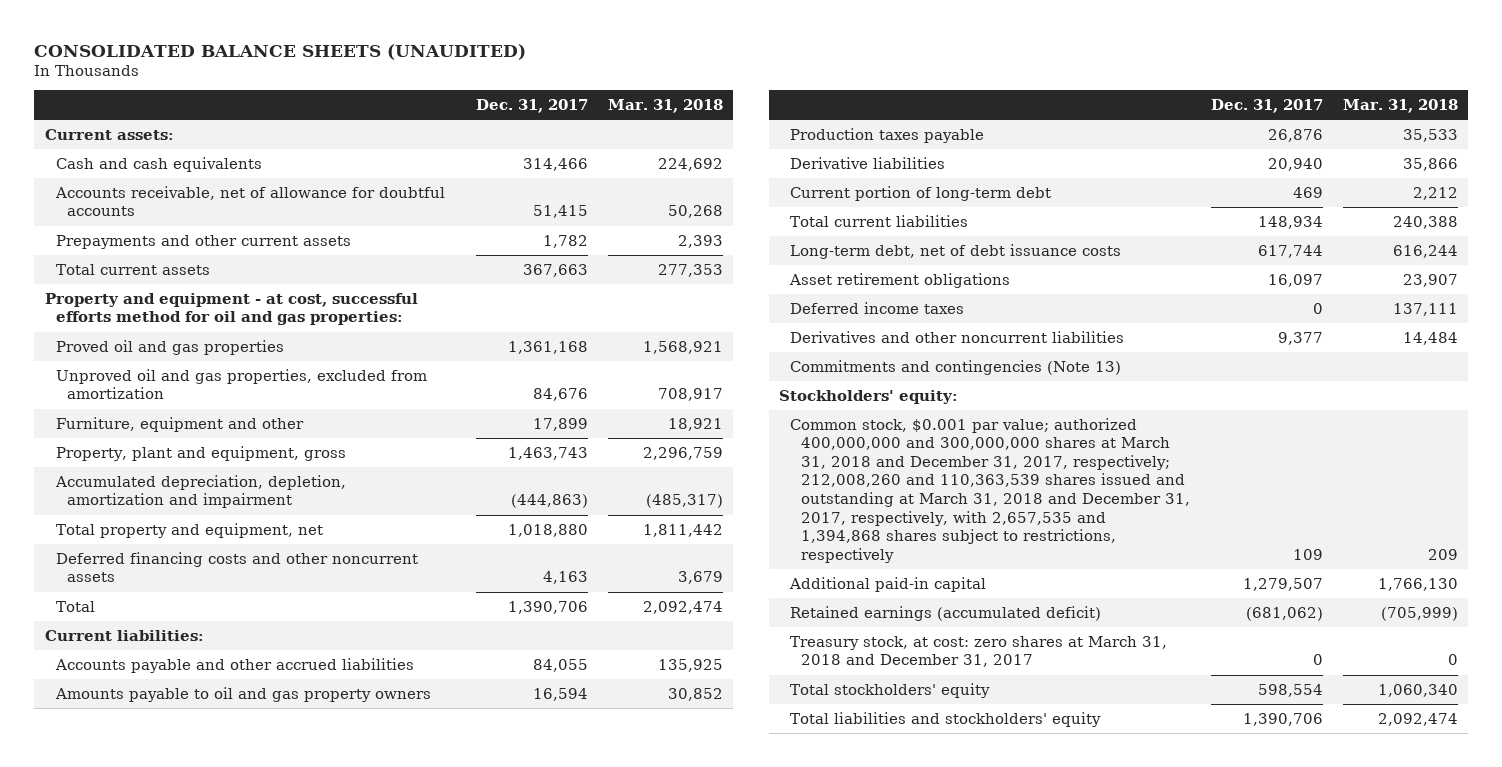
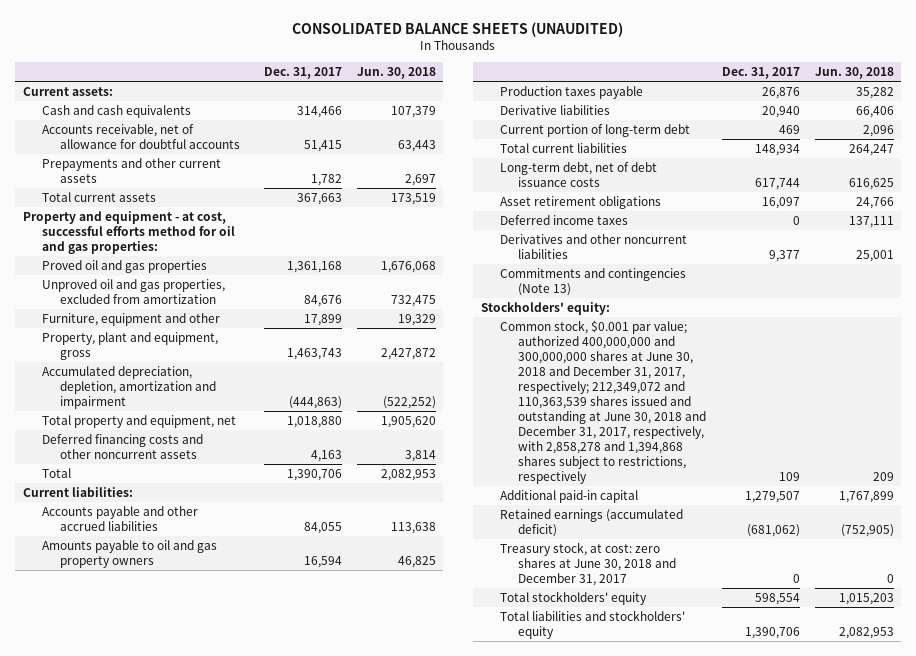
- | Dec. 31, 2017 | Mar. 31, 2018
+ | Dec. 31, 2017 | Jun. 30, 2018
- Common stock, $0.001 par value; authorized 400,000,000 and 300,000,000 shares at March 31, 2018 and December 31, 2017, respectively; 212,008,260 and 110,363,539 shares issued and outstanding at March 31, 2018 and December 31, 2017, respectively, with 2,657,535 and 1,394,868 shares subject to restrictions, respectively | 109 | 209
+ Common stock, $0.001 par value; authorized 400,000,000 and 300,000,000 shares at June 30, 2018 and December 31, 2017, respectively; 212,349,072 and 110,363,539 shares issued and outstanding at June 30, 2018 and December 31, 2017, respectively, with 2,858,278 and 1,394,868 shares subject to restrictions, respectively | 109 | 209
- Treasury stock, at cost: zero shares at March 31, 2018 and December 31, 2017 | 0 | 0
+ Treasury stock, at cost: zero shares at June 30, 2018 and December 31, 2017 | 0 | 0

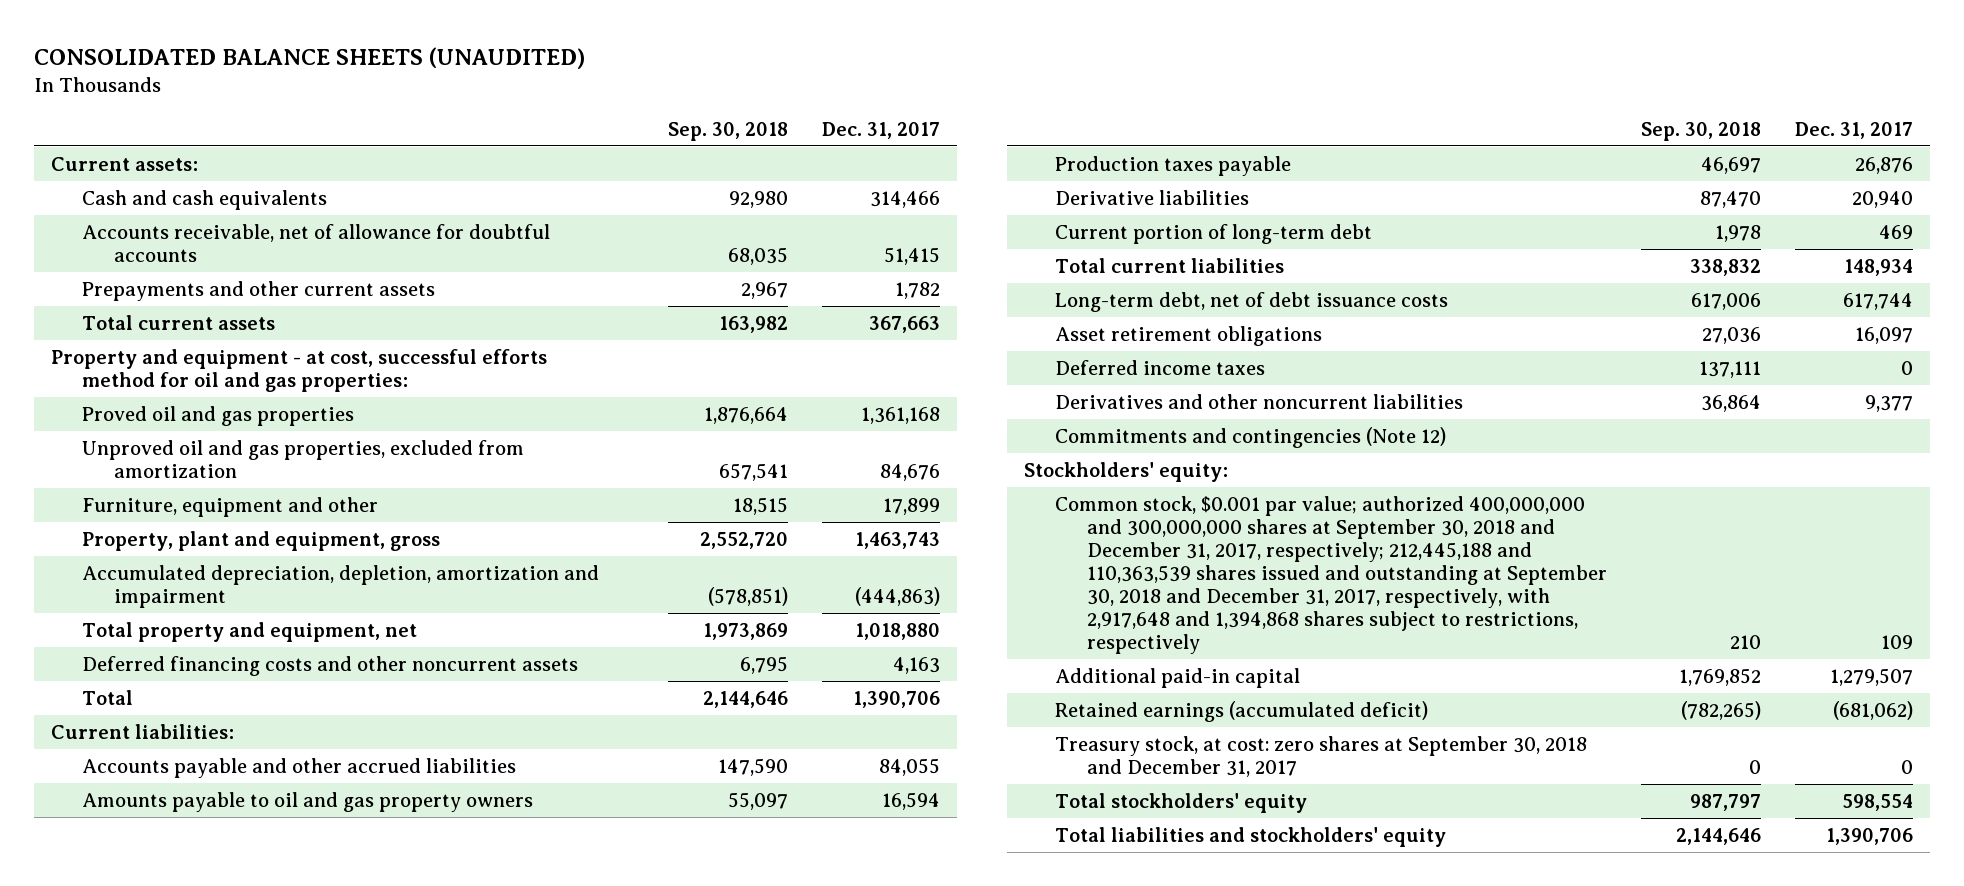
- | Dec. 31, 2017 | Jun. 30, 2018
+ | Sep. 30, 2018 | Dec. 31, 2017
- Commitments and contingencies (Note 13)
+ Commitments and contingencies (Note 12)
- Common stock, $0.001 par value; authorized 400,000,000 and 300,000,000 shares at June 30, 2018 and December 31, 2017, respectively; 212,349,072 and 110,363,539 shares issued and outstanding at June 30, 2018 and December 31, 2017, respectively, with 2,858,278 and 1,394,868 shares subject to restrictions, respectively | 109 | 209
+ Common stock, $0.001 par value; authorized 400,000,000 and 300,000,000 shares at September 30, 2018 and December 31, 2017, respectively; 212,445,188 and 110,363,539 shares issued and outstanding at September 30, 2018 and December 31, 2017, respectively, with 2,917,648 and 1,394,868 shares subject to restrictions, respectively | 210 | 109
- Treasury stock, at cost: zero shares at June 30, 2018 and December 31, 2017 | 0 | 0
+ Treasury stock, at cost: zero shares at September 30, 2018 and December 31, 2017 | 0 | 0

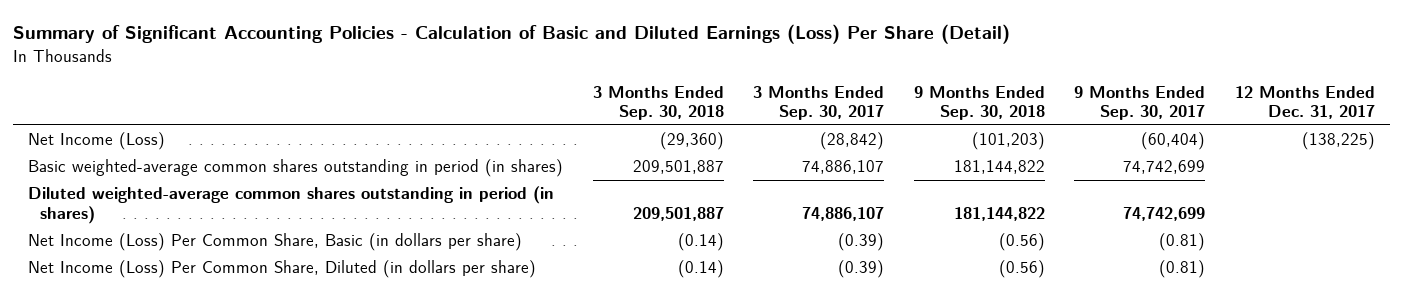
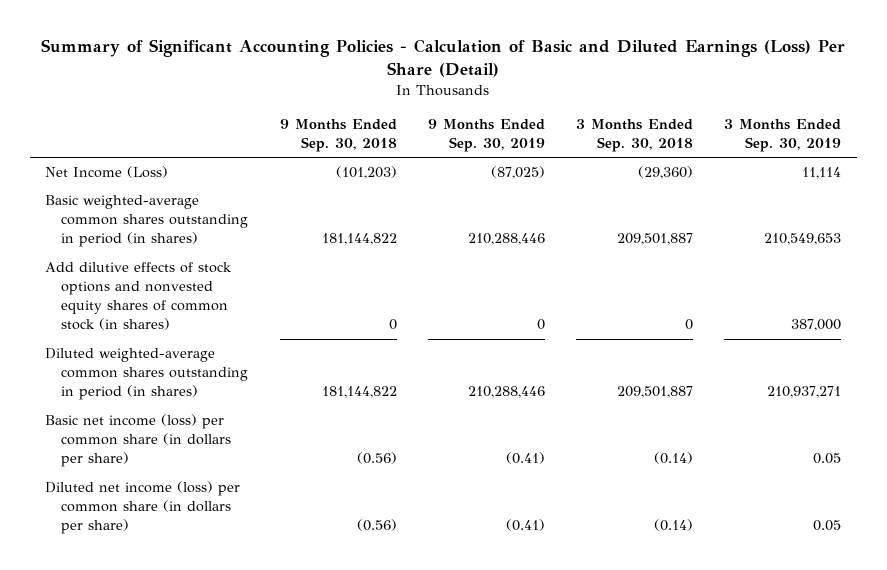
- | 3 Months Ended Sep. 30, 2018 | 3 Months Ended Sep. 30, 2017 | 9 Months Ended Sep. 30, 2018 | 9 Months Ended Sep. 30, 2017 | 12 Months Ended Dec. 31, 2017
+ | 9 Months Ended Sep. 30, 2018 | 9 Months Ended Sep. 30, 2019 | 3 Months Ended Sep. 30, 2018 | 3 Months Ended Sep. 30, 2019
+ Add dilutive effects of stock options and nonvested equity shares of common stock (in shares) | 0 | 0 | 0 | 387,000
- Net Income (Loss) Per Common Share, Basic (in dollars per share) | (0.14) | (0.39) | (0.56) | (0.81) |
- Net Income (Loss) Per Common Share, Diluted (in dollars per share) | (0.14) | (0.39) | (0.56) | (0.81) |
+ Basic net income (loss) per common share (in dollars per share) | (0.56) | (0.41) | (0.14) | 0.05
+ Diluted net income (loss) per common share (in dollars per share) | (0.56) | (0.41) | (0.14) | 0.05

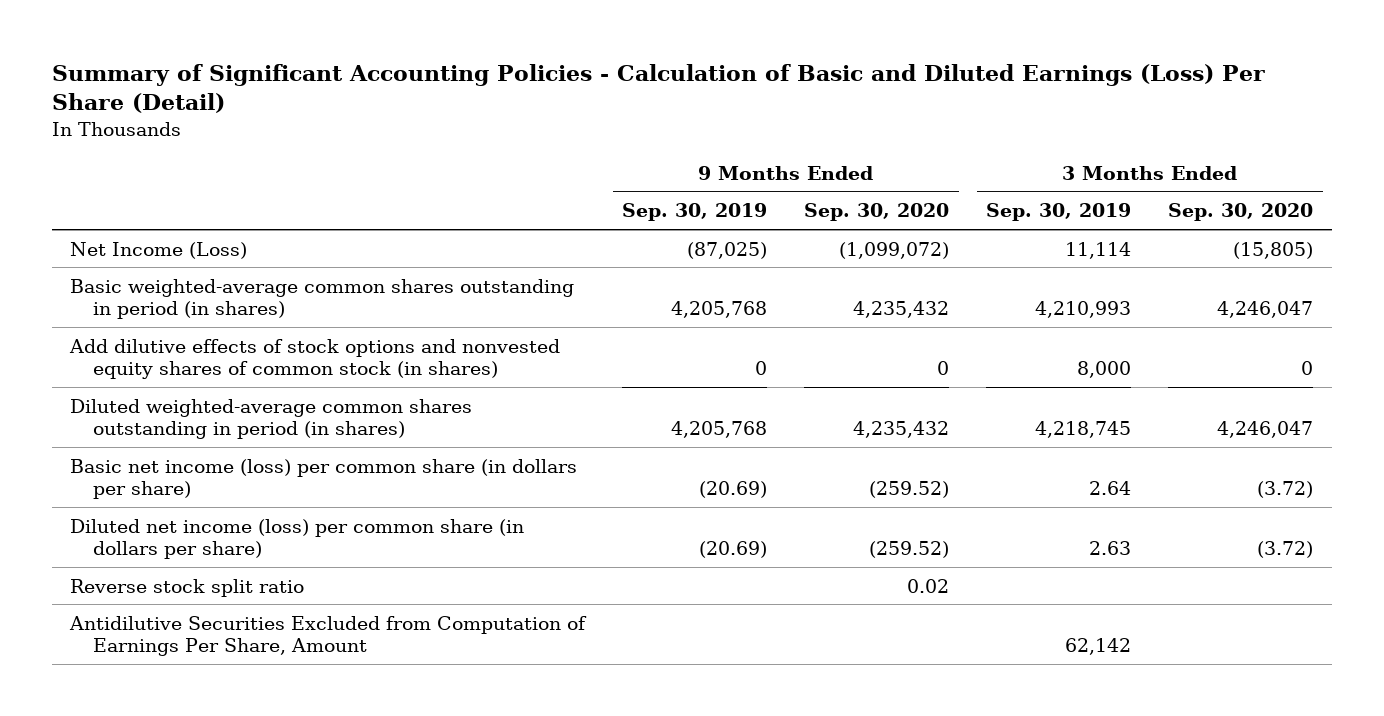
- | 9 Months Ended Sep. 30, 2018 | 9 Months Ended Sep. 30, 2019 | 3 Months Ended Sep. 30, 2018 | 3 Months Ended Sep. 30, 2019
+ | 9 Months Ended Sep. 30, 2019 | 9 Months Ended Sep. 30, 2020 | 3 Months Ended Sep. 30, 2019 | 3 Months Ended Sep. 30, 2020
- Basic weighted-average common shares outstanding in period (in shares) | 181,144,822 | 210,288,446 | 209,501,887 | 210,549,653
- Add dilutive effects of stock options and nonvested equity shares of common stock (in shares) | 0 | 0 | 0 | 387,000
- Diluted weighted-average common shares outstanding in period (in shares) | 181,144,822 | 210,288,446 | 209,501,887 | 210,937,271
- Basic net income (loss) per common share (in dollars per share) | (0.56) | (0.41) | (0.14) | 0.05
- Diluted net income (loss) per common share (in dollars per share) | (0.56) | (0.41) | (0.14) | 0.05
+ Basic weighted-average common shares outstanding in period (in shares) | 4,205,768 | 4,235,432 | 4,210,993 | 4,246,047
+ Add dilutive effects of stock options and nonvested equity shares of common stock (in shares) | 0 | 0 | 8,000 | 0
+ Diluted weighted-average common shares outstanding in period (in shares) | 4,205,768 | 4,235,432 | 4,218,745 | 4,246,047
+ Basic net income (loss) per common share (in dollars per share) | (20.69) | (259.52) | 2.64 | (3.72)
+ Diluted net income (loss) per common share (in dollars per share) | (20.69) | (259.52) | 2.63 | (3.72)
+ Reverse stock split ratio | | 0.02 | |
+ Antidilutive Securities Excluded from Computation of Earnings Per Share, Amount | | | 62,142 |

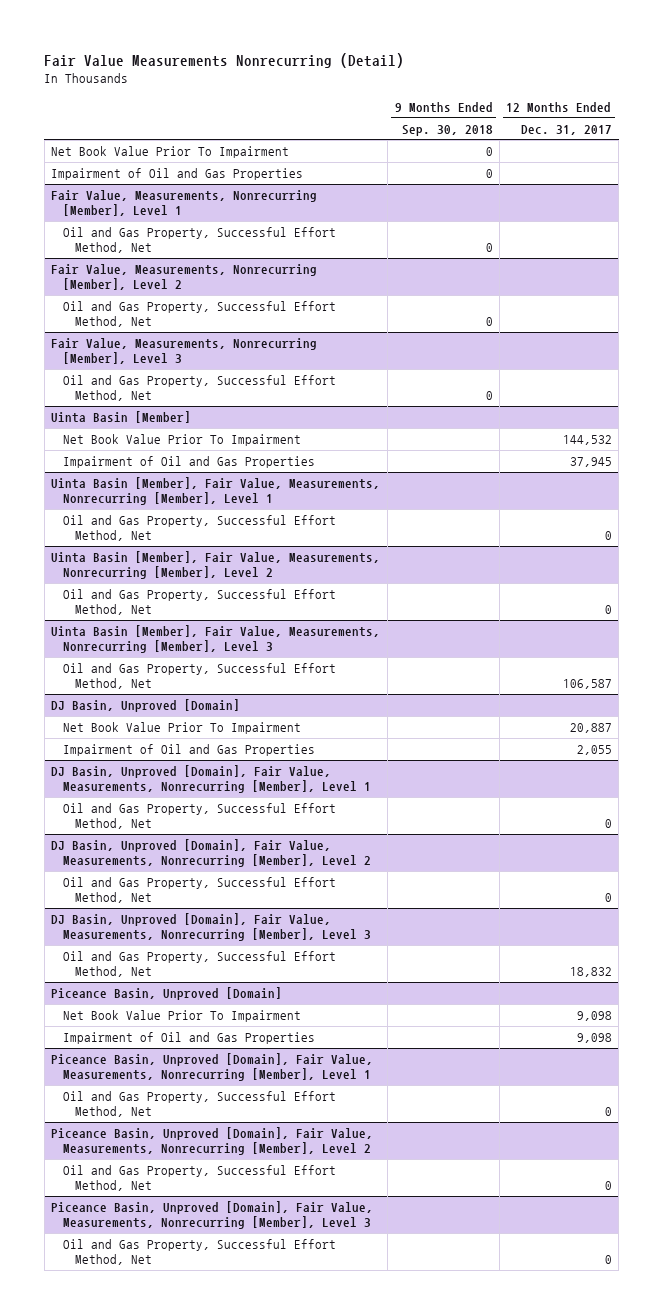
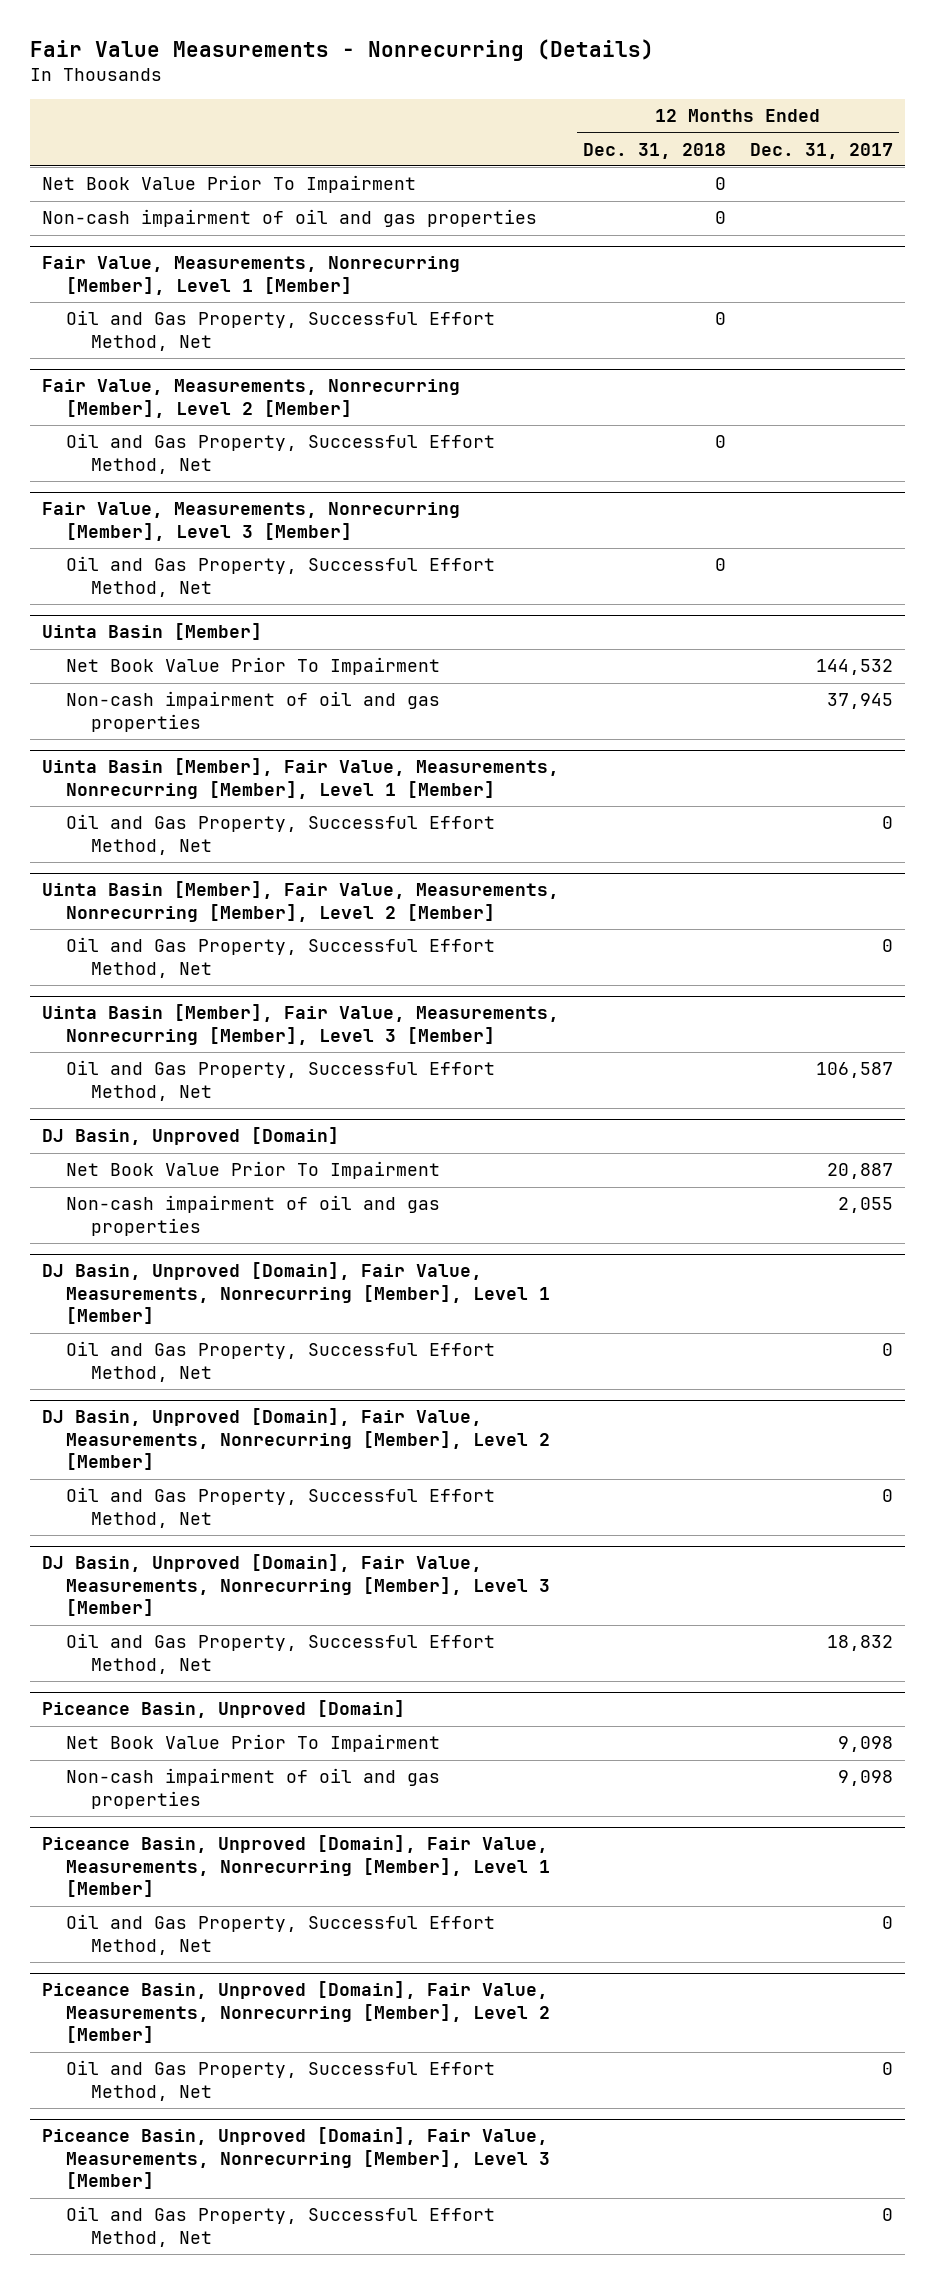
- Fair Value Measurements Nonrecurring (Detail)
+ Fair Value Measurements - Nonrecurring (Details)
- | 9 Months Ended Sep. 30, 2018 | 12 Months Ended Dec. 31, 2017
+ | 12 Months Ended Dec. 31, 2018 | 12 Months Ended Dec. 31, 2017
- Impairment of Oil and Gas Properties | 0 |
- Fair Value, Measurements, Nonrecurring [Member], Level 1
+ Non-cash impairment of oil and gas properties | 0 |
+ Fair Value, Measurements, Nonrecurring [Member], Level 1 [Member]
- Fair Value, Measurements, Nonrecurring [Member], Level 2
+ Fair Value, Measurements, Nonrecurring [Member], Level 2 [Member]
- Fair Value, Measurements, Nonrecurring [Member], Level 3
+ Fair Value, Measurements, Nonrecurring [Member], Level 3 [Member]
@ Uinta Basin [Member]
- Impairment of Oil and Gas Properties | | 37,945
- Uinta Basin [Member], Fair Value, Measurements, Nonrecurring [Member], Level 1
@ Uinta Basin [Member]
+ Non-cash impairment of oil and gas properties | | 37,945
+ Uinta Basin [Member], Fair Value, Measurements, Nonrecurring [Member], Level 1 [Member]
- Uinta Basin [Member], Fair Value, Measurements, Nonrecurring [Member], Level 2
+ Uinta Basin [Member], Fair Value, Measurements, Nonrecurring [Member], Level 2 [Member]
- Uinta Basin [Member], Fair Value, Measurements, Nonrecurring [Member], Level 3
+ Uinta Basin [Member], Fair Value, Measurements, Nonrecurring [Member], Level 3 [Member]
@ DJ Basin, Unproved [Domain]
- Impairment of Oil and Gas Properties | | 2,055
- DJ Basin, Unproved [Domain], Fair Value, Measurements, Nonrecurring [Member], Level 1
@ DJ Basin, Unproved [Domain]
+ Non-cash impairment of oil and gas properties | | 2,055
+ DJ Basin, Unproved [Domain], Fair Value, Measurements, Nonrecurring [Member], Level 1 [Member]
- DJ Basin, Unproved [Domain], Fair Value, Measurements, Nonrecurring [Member], Level 2
+ DJ Basin, Unproved [Domain], Fair Value, Measurements, Nonrecurring [Member], Level 2 [Member]
- DJ Basin, Unproved [Domain], Fair Value, Measurements, Nonrecurring [Member], Level 3
+ DJ Basin, Unproved [Domain], Fair Value, Measurements, Nonrecurring [Member], Level 3 [Member]
@ Piceance Basin, Unproved [Domain]
- Impairment of Oil and Gas Properties | | 9,098
- Piceance Basin, Unproved [Domain], Fair Value, Measurements, Nonrecurring [Member], Level 1
@ Piceance Basin, Unproved [Domain]
+ Non-cash impairment of oil and gas properties | | 9,098
+ Piceance Basin, Unproved [Domain], Fair Value, Measurements, Nonrecurring [Member], Level 1 [Member]
- Piceance Basin, Unproved [Domain], Fair Value, Measurements, Nonrecurring [Member], Level 2
+ Piceance Basin, Unproved [Domain], Fair Value, Measurements, Nonrecurring [Member], Level 2 [Member]
- Piceance Basin, Unproved [Domain], Fair Value, Measurements, Nonrecurring [Member], Level 3
+ Piceance Basin, Unproved [Domain], Fair Value, Measurements, Nonrecurring [Member], Level 3 [Member]

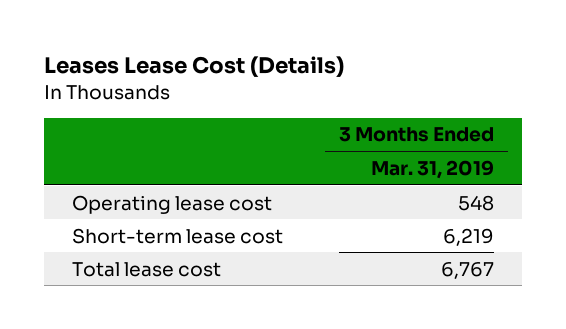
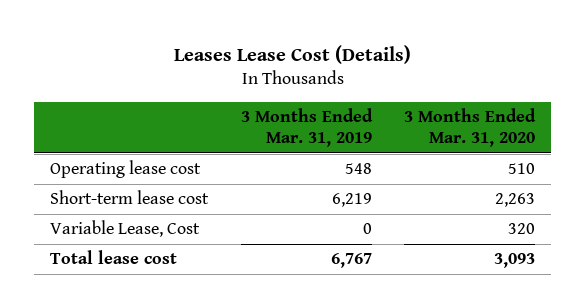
- | 3 Months Ended Mar. 31, 2019
+ | 3 Months Ended Mar. 31, 2019 | 3 Months Ended Mar. 31, 2020
+ Variable Lease, Cost | 0 | 320

